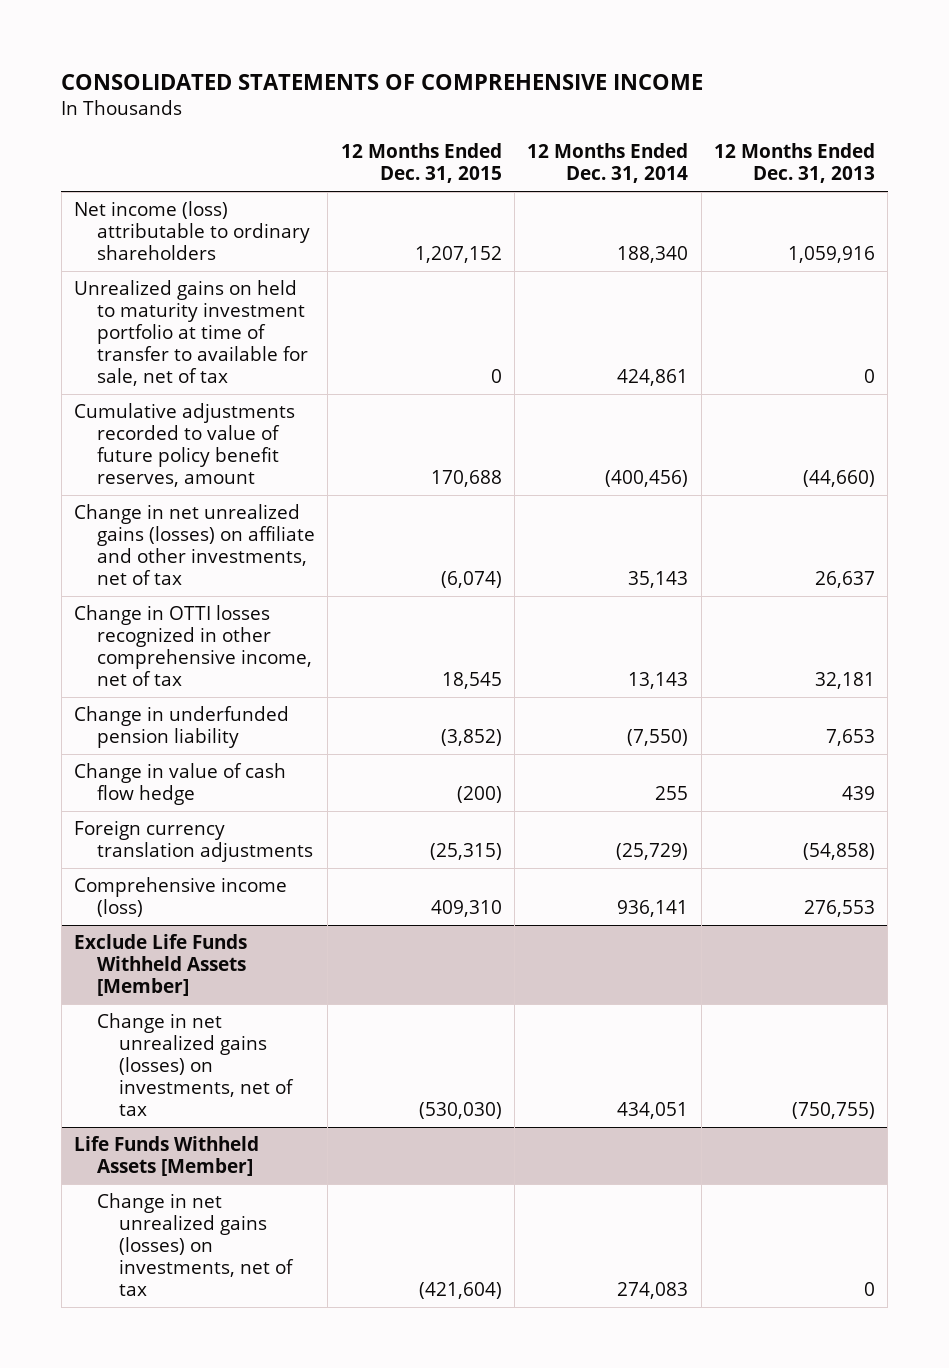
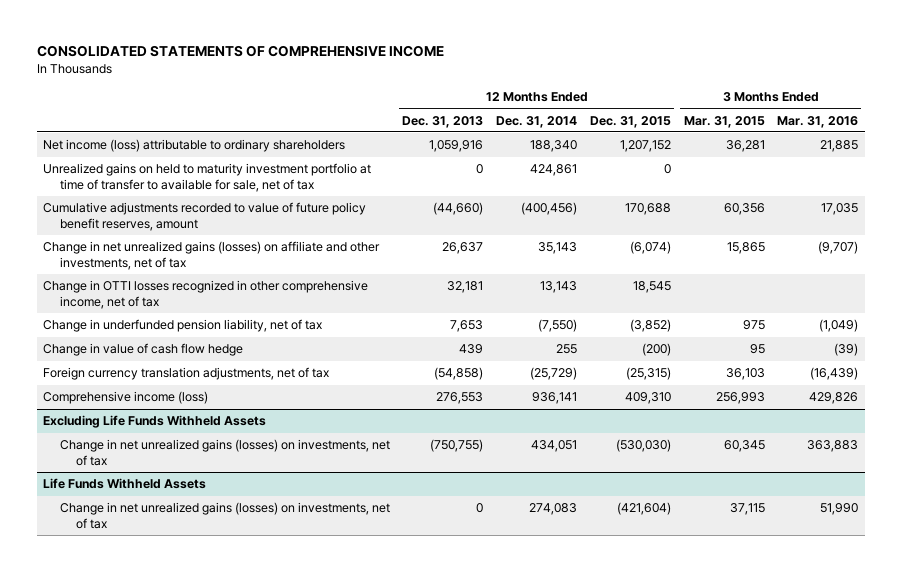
- | 12 Months Ended Dec. 31, 2015 | 12 Months Ended Dec. 31, 2014 | 12 Months Ended Dec. 31, 2013
+ | 12 Months Ended Dec. 31, 2013 | 12 Months Ended Dec. 31, 2014 | 12 Months Ended Dec. 31, 2015 | 3 Months Ended Mar. 31, 2015 | 3 Months Ended Mar. 31, 2016
- Change in underfunded pension liability | (3,852) | (7,550) | 7,653
+ Change in underfunded pension liability, net of tax | 7,653 | (7,550) | (3,852) | 975 | (1,049)
- Foreign currency translation adjustments | (25,315) | (25,729) | (54,858)
+ Foreign currency translation adjustments, net of tax | (54,858) | (25,729) | (25,315) | 36,103 | (16,439)
- Exclude Life Funds Withheld Assets [Member]
+ Excluding Life Funds Withheld Assets
- Life Funds Withheld Assets [Member]
+ Life Funds Withheld Assets

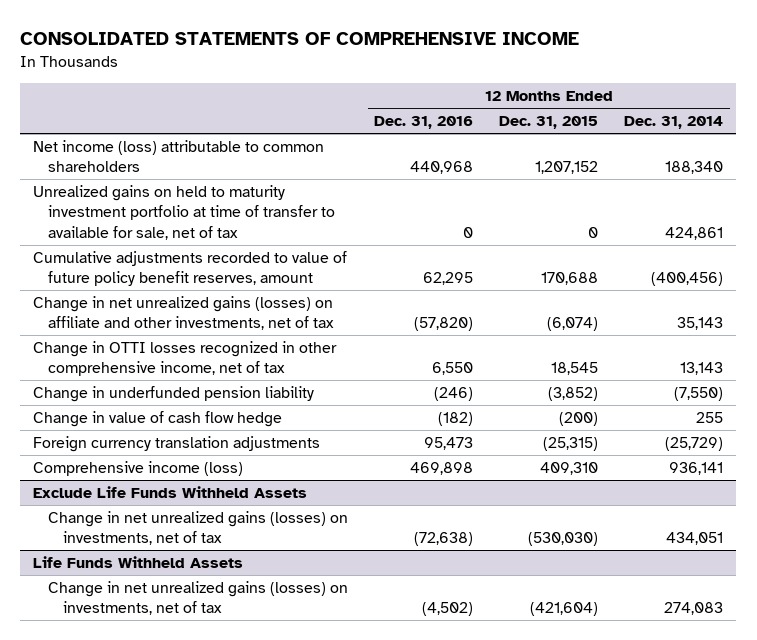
- | 12 Months Ended Dec. 31, 2013 | 12 Months Ended Dec. 31, 2014 | 12 Months Ended Dec. 31, 2015 | 3 Months Ended Mar. 31, 2015 | 3 Months Ended Mar. 31, 2016
+ | 12 Months Ended Dec. 31, 2016 | 12 Months Ended Dec. 31, 2015 | 12 Months Ended Dec. 31, 2014
- Net income (loss) attributable to ordinary shareholders | 1,059,916 | 188,340 | 1,207,152 | 36,281 | 21,885
+ Net income (loss) attributable to common shareholders | 440,968 | 1,207,152 | 188,340
- Change in underfunded pension liability, net of tax | 7,653 | (7,550) | (3,852) | 975 | (1,049)
+ Change in underfunded pension liability | (246) | (3,852) | (7,550)
- Foreign currency translation adjustments, net of tax | (54,858) | (25,729) | (25,315) | 36,103 | (16,439)
+ Foreign currency translation adjustments | 95,473 | (25,315) | (25,729)
- Excluding Life Funds Withheld Assets
+ Exclude Life Funds Withheld Assets

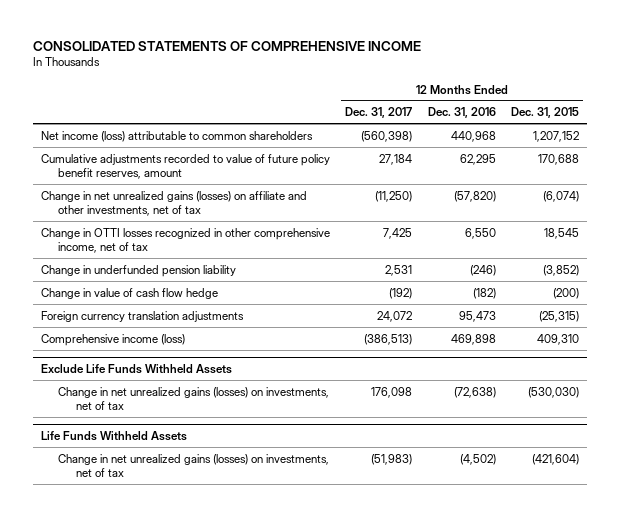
- | 12 Months Ended Dec. 31, 2016 | 12 Months Ended Dec. 31, 2015 | 12 Months Ended Dec. 31, 2014
+ | 12 Months Ended Dec. 31, 2017 | 12 Months Ended Dec. 31, 2016 | 12 Months Ended Dec. 31, 2015
- Unrealized gains on held to maturity investment portfolio at time of transfer to available for sale, net of tax | 0 | 0 | 424,861

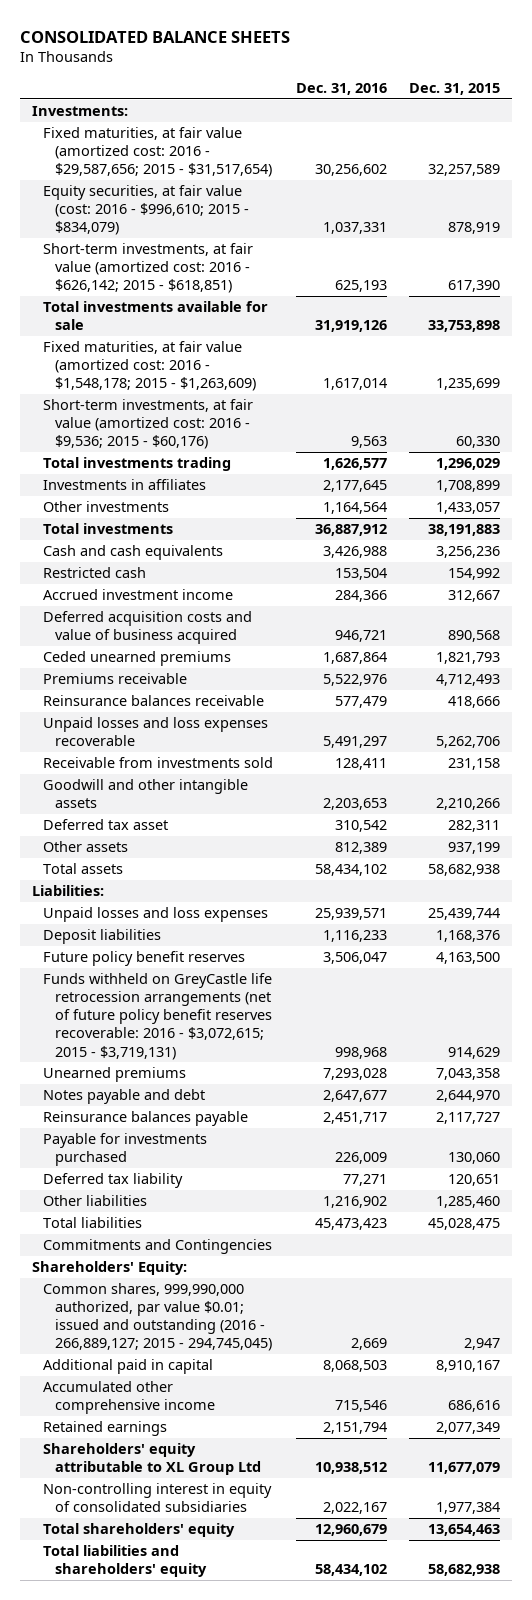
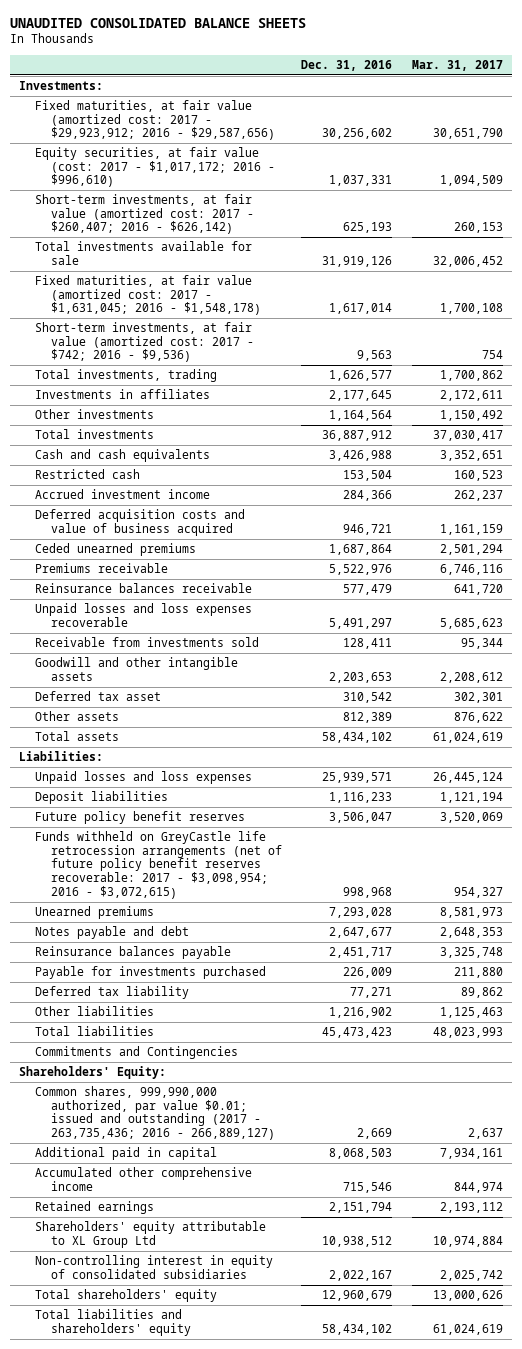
- CONSOLIDATED BALANCE SHEETS
+ UNAUDITED CONSOLIDATED BALANCE SHEETS
- | Dec. 31, 2016 | Dec. 31, 2015
+ | Dec. 31, 2016 | Mar. 31, 2017
- Fixed maturities, at fair value (amortized cost: 2016 - $29,587,656; 2015 - $31,517,654) | 30,256,602 | 32,257,589
- Equity securities, at fair value (cost: 2016 - $996,610; 2015 - $834,079) | 1,037,331 | 878,919
- Short-term investments, at fair value (amortized cost: 2016 - $626,142; 2015 - $618,851) | 625,193 | 617,390
+ Fixed maturities, at fair value (amortized cost: 2017 - $29,923,912; 2016 - $29,587,656) | 30,256,602 | 30,651,790
+ Equity securities, at fair value (cost: 2017 - $1,017,172; 2016 - $996,610) | 1,037,331 | 1,094,509
+ Short-term investments, at fair value (amortized cost: 2017 - $260,407; 2016 - $626,142) | 625,193 | 260,153
- Fixed maturities, at fair value (amortized cost: 2016 - $1,548,178; 2015 - $1,263,609) | 1,617,014 | 1,235,699
- Short-term investments, at fair value (amortized cost: 2016 - $9,536; 2015 - $60,176) | 9,563 | 60,330
- Total investments trading | 1,626,577 | 1,296,029
+ Fixed maturities, at fair value (amortized cost: 2017 - $1,631,045; 2016 - $1,548,178) | 1,617,014 | 1,700,108
+ Short-term investments, at fair value (amortized cost: 2017 - $742; 2016 - $9,536) | 9,563 | 754
+ Total investments, trading | 1,626,577 | 1,700,862
- Funds withheld on GreyCastle life retrocession arrangements (net of future policy benefit reserves recoverable: 2016 - $3,072,615; 2015 - $3,719,131) | 998,968 | 914,629
+ Funds withheld on GreyCastle life retrocession arrangements (net of future policy benefit reserves recoverable: 2017 - $3,098,954; 2016 - $3,072,615) | 998,968 | 954,327
- Common shares, 999,990,000 authorized, par value $0.01; issued and outstanding (2016 - 266,889,127; 2015 - 294,745,045) | 2,669 | 2,947
+ Common shares, 999,990,000 authorized, par value $0.01; issued and outstanding (2017 - 263,735,436; 2016 - 266,889,127) | 2,669 | 2,637

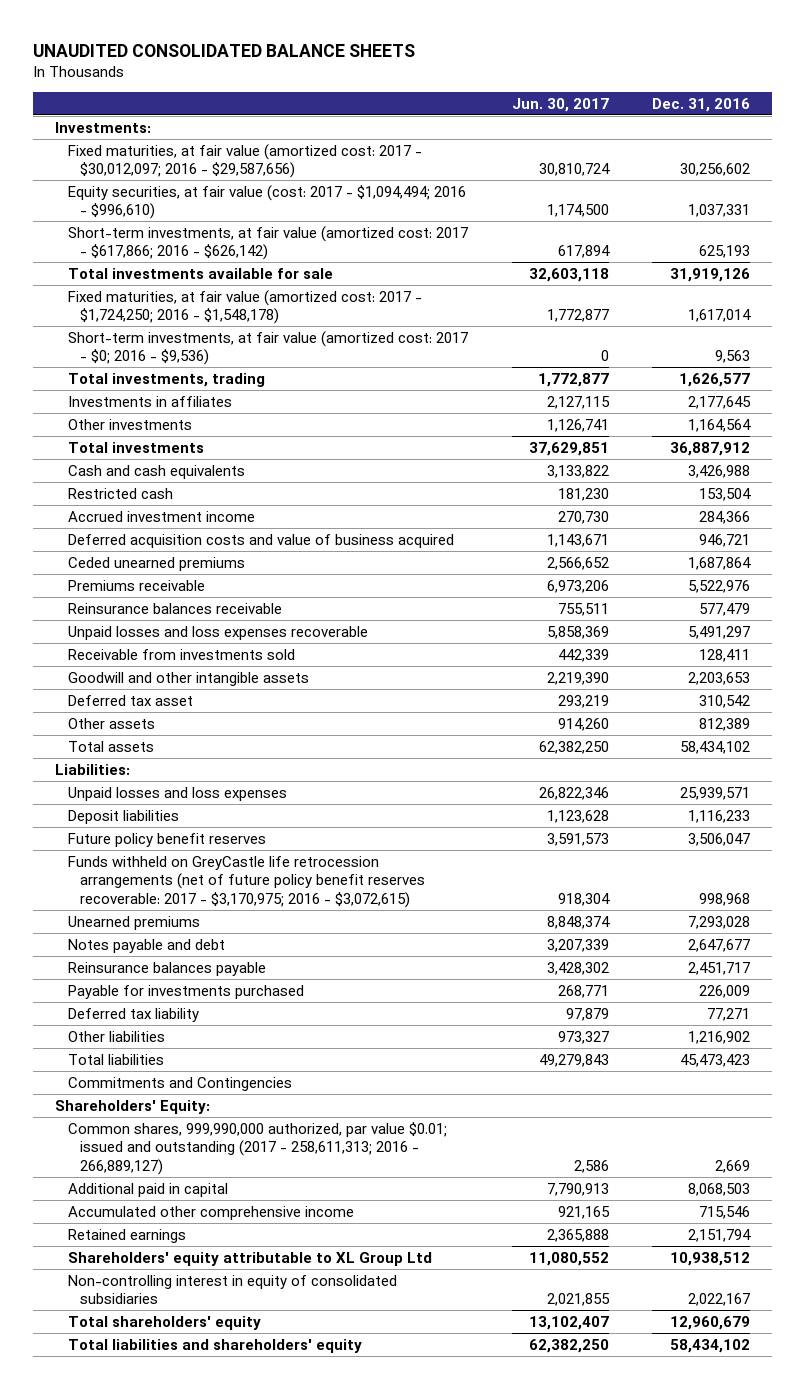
- | Dec. 31, 2016 | Mar. 31, 2017
+ | Jun. 30, 2017 | Dec. 31, 2016
- Fixed maturities, at fair value (amortized cost: 2017 - $29,923,912; 2016 - $29,587,656) | 30,256,602 | 30,651,790
- Equity securities, at fair value (cost: 2017 - $1,017,172; 2016 - $996,610) | 1,037,331 | 1,094,509
- Short-term investments, at fair value (amortized cost: 2017 - $260,407; 2016 - $626,142) | 625,193 | 260,153
+ Fixed maturities, at fair value (amortized cost: 2017 - $30,012,097; 2016 - $29,587,656) | 30,810,724 | 30,256,602
+ Equity securities, at fair value (cost: 2017 - $1,094,494; 2016 - $996,610) | 1,174,500 | 1,037,331
+ Short-term investments, at fair value (amortized cost: 2017 - $617,866; 2016 - $626,142) | 617,894 | 625,193
- Fixed maturities, at fair value (amortized cost: 2017 - $1,631,045; 2016 - $1,548,178) | 1,617,014 | 1,700,108
- Short-term investments, at fair value (amortized cost: 2017 - $742; 2016 - $9,536) | 9,563 | 754
+ Fixed maturities, at fair value (amortized cost: 2017 - $1,724,250; 2016 - $1,548,178) | 1,772,877 | 1,617,014
+ Short-term investments, at fair value (amortized cost: 2017 - $0; 2016 - $9,536) | 0 | 9,563
- Funds withheld on GreyCastle life retrocession arrangements (net of future policy benefit reserves recoverable: 2017 - $3,098,954; 2016 - $3,072,615) | 998,968 | 954,327
+ Funds withheld on GreyCastle life retrocession arrangements (net of future policy benefit reserves recoverable: 2017 - $3,170,975; 2016 - $3,072,615) | 918,304 | 998,968
- Common shares, 999,990,000 authorized, par value $0.01; issued and outstanding (2017 - 263,735,436; 2016 - 266,889,127) | 2,669 | 2,637
+ Common shares, 999,990,000 authorized, par value $0.01; issued and outstanding (2017 - 258,611,313; 2016 - 266,889,127) | 2,586 | 2,669

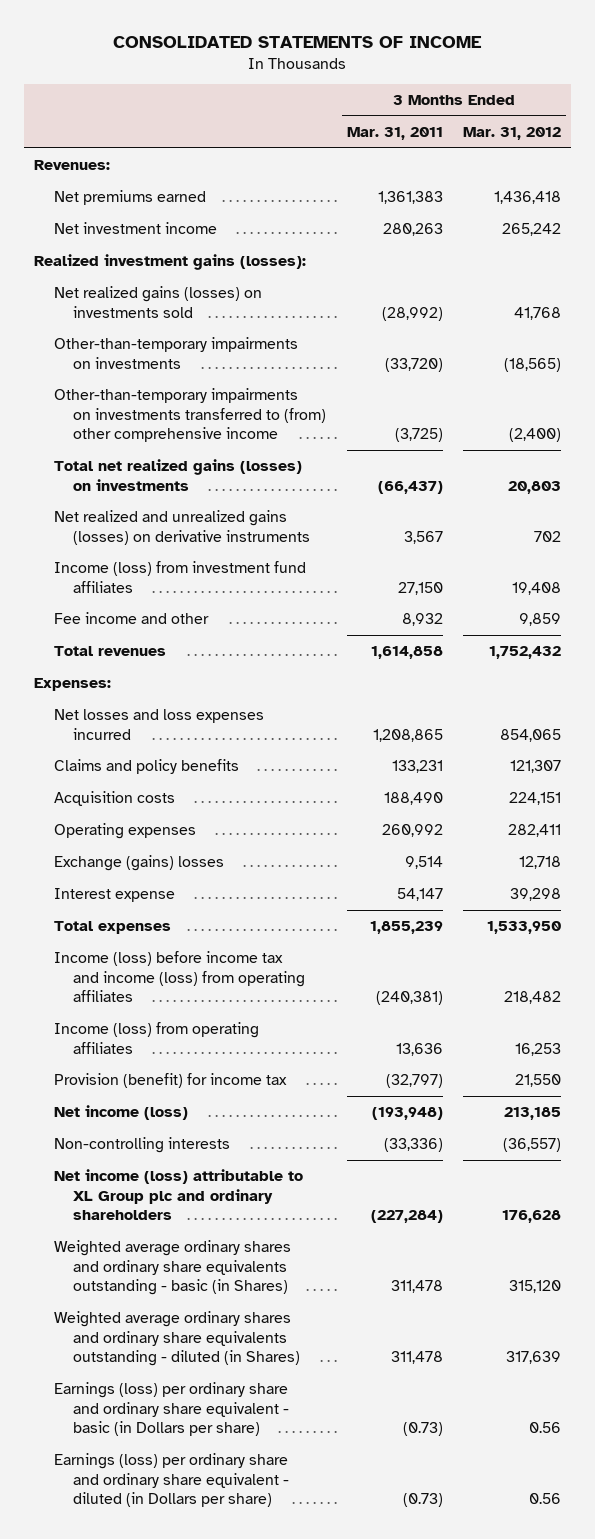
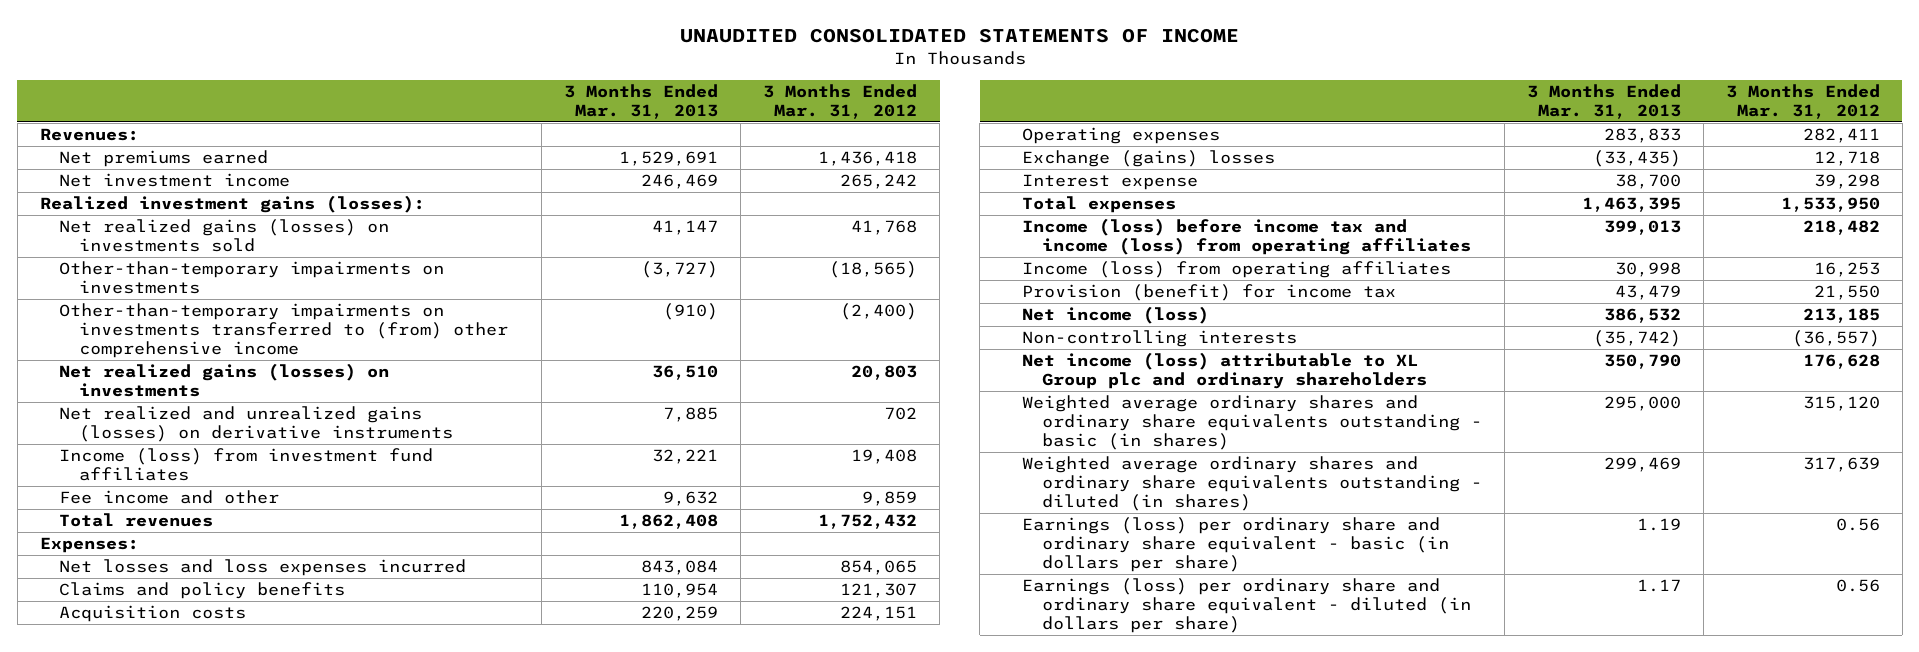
- CONSOLIDATED STATEMENTS OF INCOME
+ UNAUDITED CONSOLIDATED STATEMENTS OF INCOME
- | 3 Months Ended Mar. 31, 2011 | 3 Months Ended Mar. 31, 2012
+ | 3 Months Ended Mar. 31, 2013 | 3 Months Ended Mar. 31, 2012
- Total net realized gains (losses) on investments | (66,437) | 20,803
+ Net realized gains (losses) on investments | 36,510 | 20,803
- Weighted average ordinary shares and ordinary share equivalents outstanding - basic (in Shares) | 311,478 | 315,120
- Weighted average ordinary shares and ordinary share equivalents outstanding - diluted (in Shares) | 311,478 | 317,639
- Earnings (loss) per ordinary share and ordinary share equivalent - basic (in Dollars per share) | (0.73) | 0.56
- Earnings (loss) per ordinary share and ordinary share equivalent - diluted (in Dollars per share) | (0.73) | 0.56
+ Weighted average ordinary shares and ordinary share equivalents outstanding - basic (in shares) | 295,000 | 315,120
+ Weighted average ordinary shares and ordinary share equivalents outstanding - diluted (in shares) | 299,469 | 317,639
+ Earnings (loss) per ordinary share and ordinary share equivalent - basic (in dollars per share) | 1.19 | 0.56
+ Earnings (loss) per ordinary share and ordinary share equivalent - diluted (in dollars per share) | 1.17 | 0.56

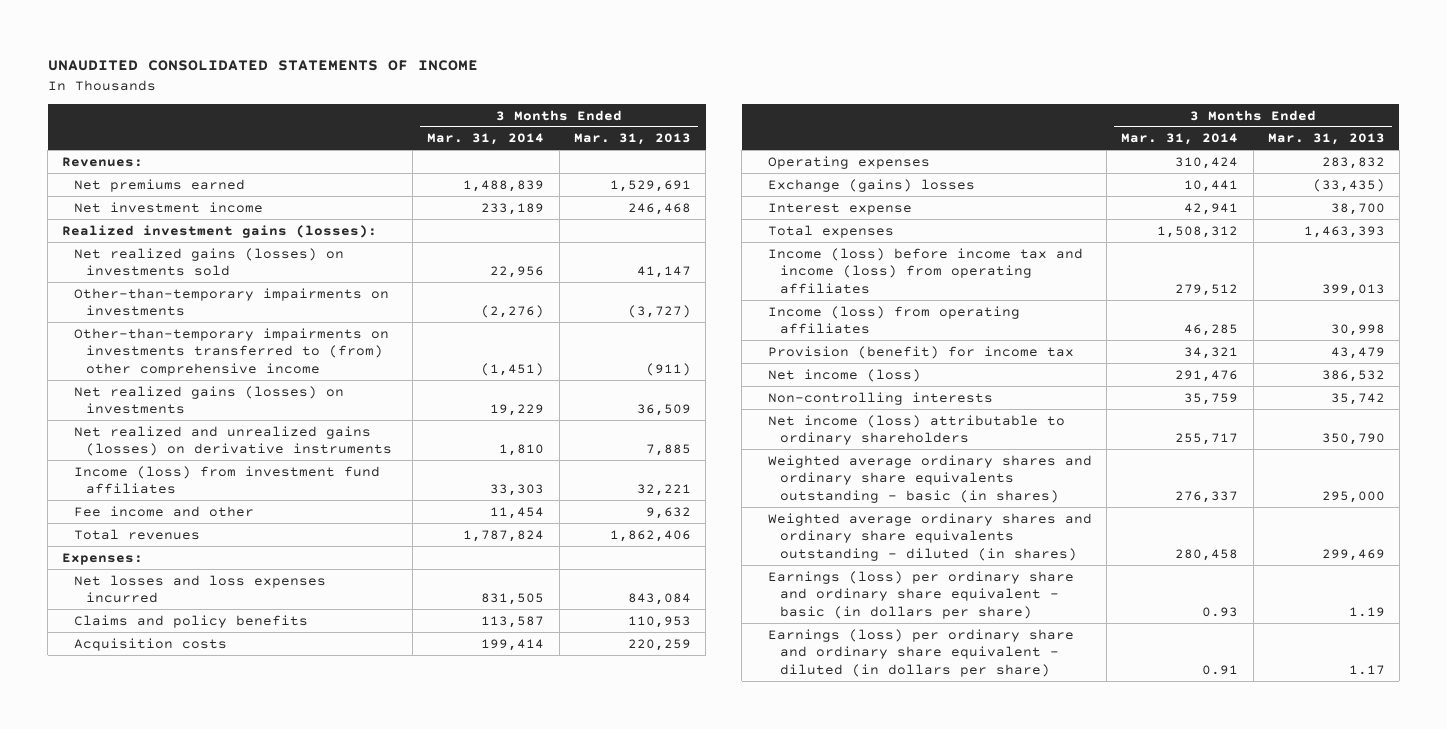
- | 3 Months Ended Mar. 31, 2013 | 3 Months Ended Mar. 31, 2012
+ | 3 Months Ended Mar. 31, 2014 | 3 Months Ended Mar. 31, 2013
- Net investment income | 246,469 | 265,242
+ Net investment income | 233,189 | 246,468
- Other-than-temporary impairments on investments transferred to (from) other comprehensive income | (910) | (2,400)
- Net realized gains (losses) on investments | 36,510 | 20,803
+ Other-than-temporary impairments on investments transferred to (from) other comprehensive income | (1,451) | (911)
+ Net realized gains (losses) on investments | 19,229 | 36,509
- Total revenues | 1,862,408 | 1,752,432
+ Total revenues | 1,787,824 | 1,862,406
- Claims and policy benefits | 110,954 | 121,307
+ Claims and policy benefits | 113,587 | 110,953
- Operating expenses | 283,833 | 282,411
+ Operating expenses | 310,424 | 283,832
- Total expenses | 1,463,395 | 1,533,950
+ Total expenses | 1,508,312 | 1,463,393
- Non-controlling interests | (35,742) | (36,557)
- Net income (loss) attributable to XL Group plc and ordinary shareholders | 350,790 | 176,628
+ Non-controlling interests | 35,759 | 35,742
+ Net income (loss) attributable to ordinary shareholders | 255,717 | 350,790

